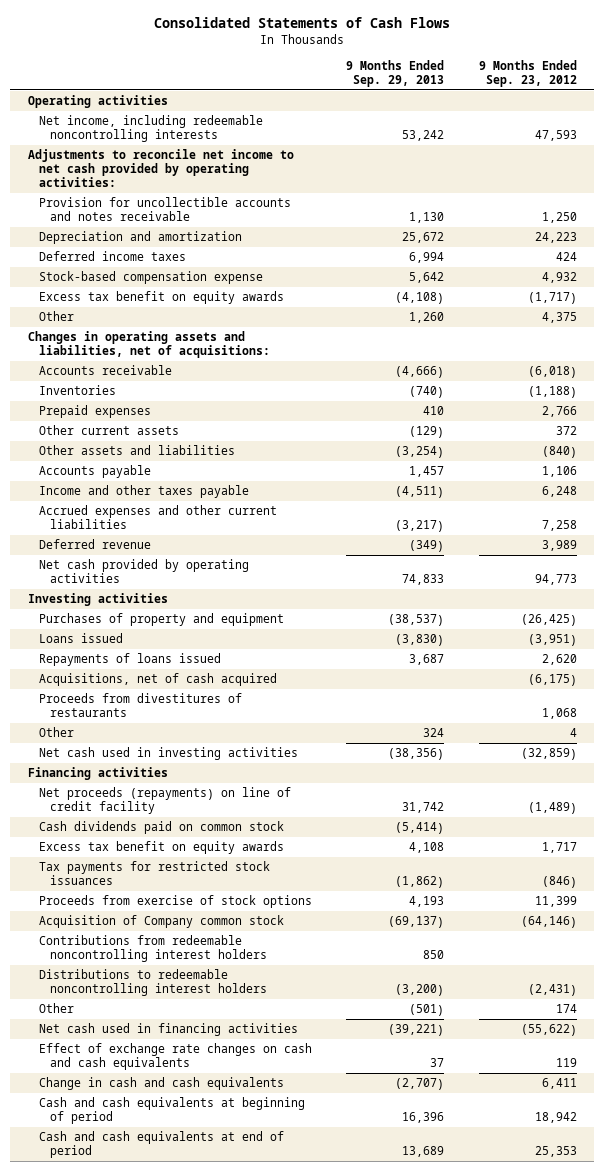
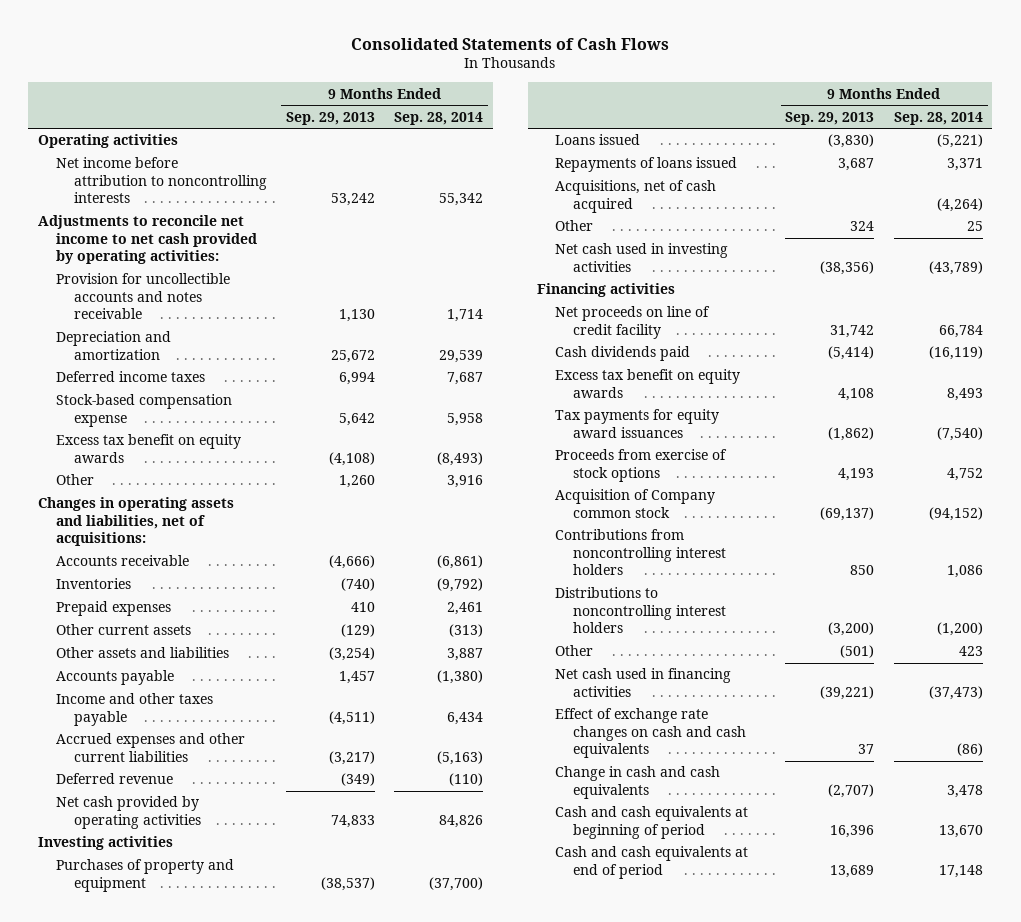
- | 9 Months Ended Sep. 29, 2013 | 9 Months Ended Sep. 23, 2012
+ | 9 Months Ended Sep. 29, 2013 | 9 Months Ended Sep. 28, 2014
- Net income, including redeemable noncontrolling interests | 53,242 | 47,593
+ Net income before attribution to noncontrolling interests | 53,242 | 55,342
- Proceeds from divestitures of restaurants | | 1,068
- Net proceeds (repayments) on line of credit facility | 31,742 | (1,489)
- Cash dividends paid on common stock | (5,414) |
+ Net proceeds on line of credit facility | 31,742 | 66,784
+ Cash dividends paid | (5,414) | (16,119)
- Tax payments for restricted stock issuances | (1,862) | (846)
+ Tax payments for equity award issuances | (1,862) | (7,540)
- Contributions from redeemable noncontrolling interest holders | 850 |
- Distributions to redeemable noncontrolling interest holders | (3,200) | (2,431)
+ Contributions from noncontrolling interest holders | 850 | 1,086
+ Distributions to noncontrolling interest holders | (3,200) | (1,200)

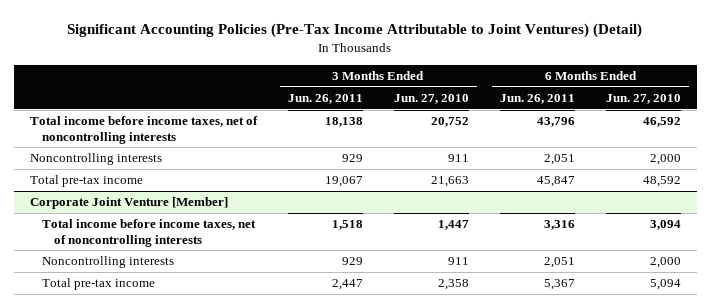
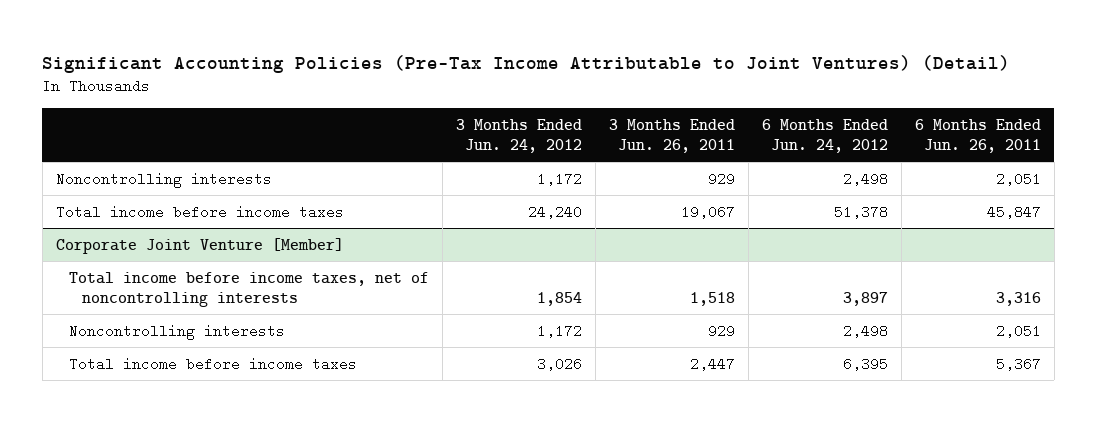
- | 3 Months Ended Jun. 26, 2011 | 3 Months Ended Jun. 27, 2010 | 6 Months Ended Jun. 26, 2011 | 6 Months Ended Jun. 27, 2010
+ | 3 Months Ended Jun. 24, 2012 | 3 Months Ended Jun. 26, 2011 | 6 Months Ended Jun. 24, 2012 | 6 Months Ended Jun. 26, 2011
- Total income before income taxes, net of noncontrolling interests | 18,138 | 20,752 | 43,796 | 46,592
- Total pre-tax income | 19,067 | 21,663 | 45,847 | 48,592
+ Total income before income taxes | 24,240 | 19,067 | 51,378 | 45,847
@ Corporate Joint Venture [Member]
- Total pre-tax income | 2,447 | 2,358 | 5,367 | 5,094
+ Total income before income taxes | 3,026 | 2,447 | 6,395 | 5,367

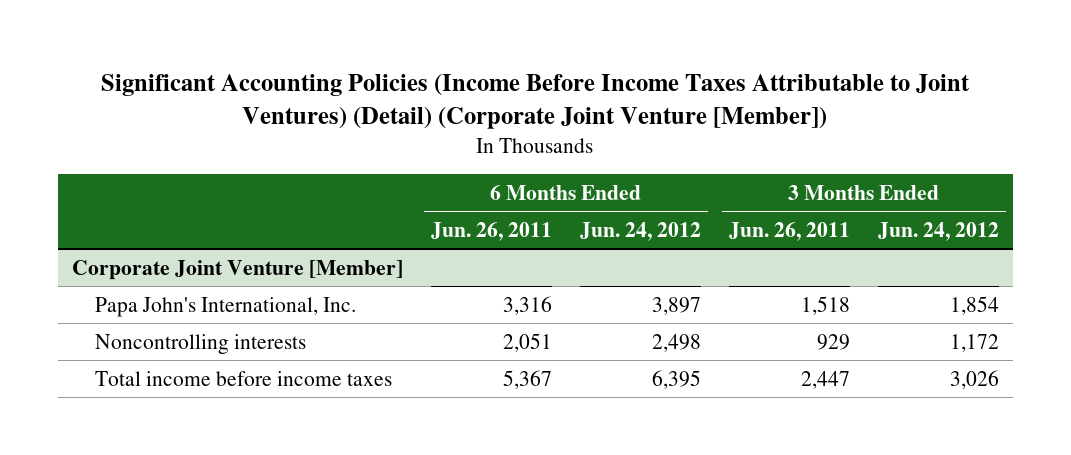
- Significant Accounting Policies (Pre-Tax Income Attributable to Joint Ventures) (Detail)
+ Significant Accounting Policies (Income Before Income Taxes Attributable to Joint Ventures) (Detail) (Corporate Joint Venture [Member])
- | 3 Months Ended Jun. 24, 2012 | 3 Months Ended Jun. 26, 2011 | 6 Months Ended Jun. 24, 2012 | 6 Months Ended Jun. 26, 2011
+ | 6 Months Ended Jun. 26, 2011 | 6 Months Ended Jun. 24, 2012 | 3 Months Ended Jun. 26, 2011 | 3 Months Ended Jun. 24, 2012
- Noncontrolling interests | 1,172 | 929 | 2,498 | 2,051
- Total income before income taxes | 24,240 | 19,067 | 51,378 | 45,847
@ Corporate Joint Venture [Member]
- Total income before income taxes, net of noncontrolling interests | 1,854 | 1,518 | 3,897 | 3,316
+ Papa John's International, Inc. | 3,316 | 3,897 | 1,518 | 1,854

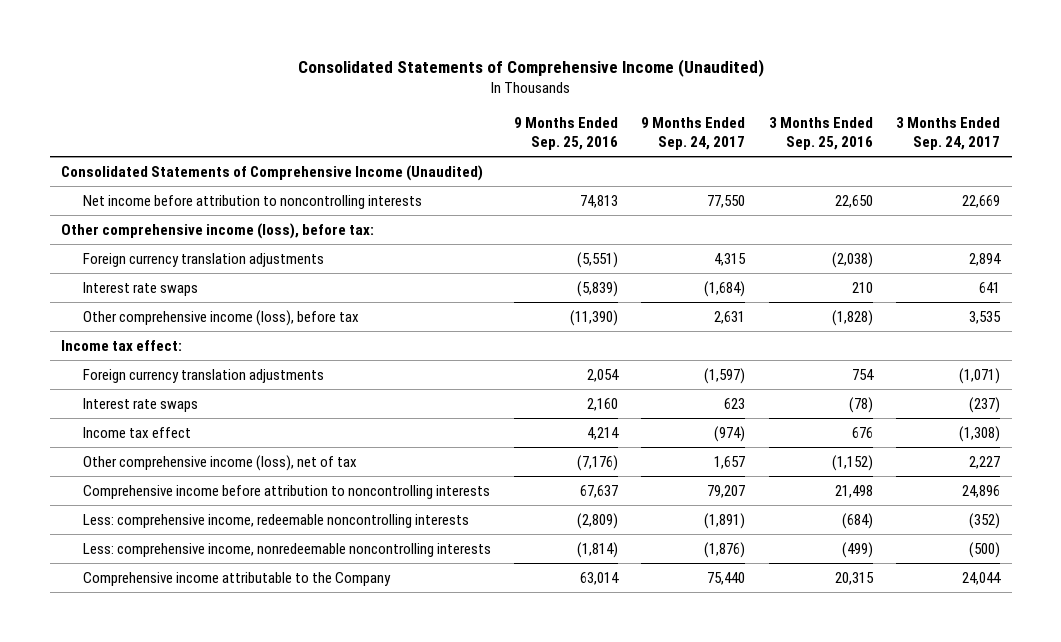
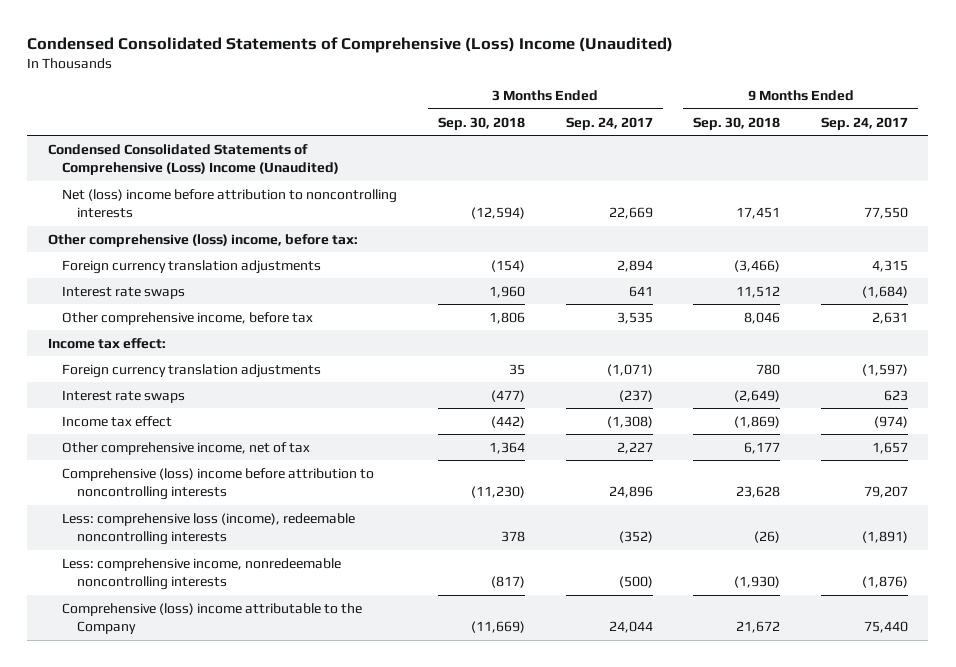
- Consolidated Statements of Comprehensive Income (Unaudited)
+ Condensed Consolidated Statements of Comprehensive (Loss) Income (Unaudited)
- | 9 Months Ended Sep. 25, 2016 | 9 Months Ended Sep. 24, 2017 | 3 Months Ended Sep. 25, 2016 | 3 Months Ended Sep. 24, 2017
+ | 3 Months Ended Sep. 30, 2018 | 3 Months Ended Sep. 24, 2017 | 9 Months Ended Sep. 30, 2018 | 9 Months Ended Sep. 24, 2017
- Consolidated Statements of Comprehensive Income (Unaudited)
- Net income before attribution to noncontrolling interests | 74,813 | 77,550 | 22,650 | 22,669
- Other comprehensive income (loss), before tax:
+ Condensed Consolidated Statements of Comprehensive (Loss) Income (Unaudited)
+ Net (loss) income before attribution to noncontrolling interests | (12,594) | 22,669 | 17,451 | 77,550
+ Other comprehensive (loss) income, before tax:
- Other comprehensive income (loss), before tax | (11,390) | 2,631 | (1,828) | 3,535
+ Other comprehensive income, before tax | 1,806 | 3,535 | 8,046 | 2,631
- Other comprehensive income (loss), net of tax | (7,176) | 1,657 | (1,152) | 2,227
- Comprehensive income before attribution to noncontrolling interests | 67,637 | 79,207 | 21,498 | 24,896
- Less: comprehensive income, redeemable noncontrolling interests | (2,809) | (1,891) | (684) | (352)
+ Other comprehensive income, net of tax | 1,364 | 2,227 | 6,177 | 1,657
+ Comprehensive (loss) income before attribution to noncontrolling interests | (11,230) | 24,896 | 23,628 | 79,207
+ Less: comprehensive loss (income), redeemable noncontrolling interests | 378 | (352) | (26) | (1,891)
- Comprehensive income attributable to the Company | 63,014 | 75,440 | 20,315 | 24,044
+ Comprehensive (loss) income attributable to the Company | (11,669) | 24,044 | 21,672 | 75,440

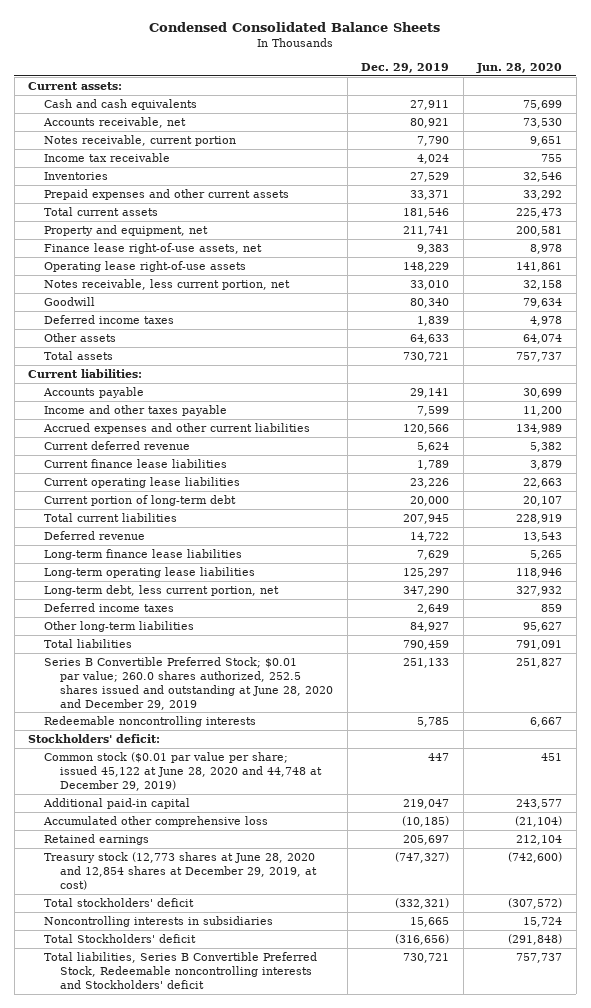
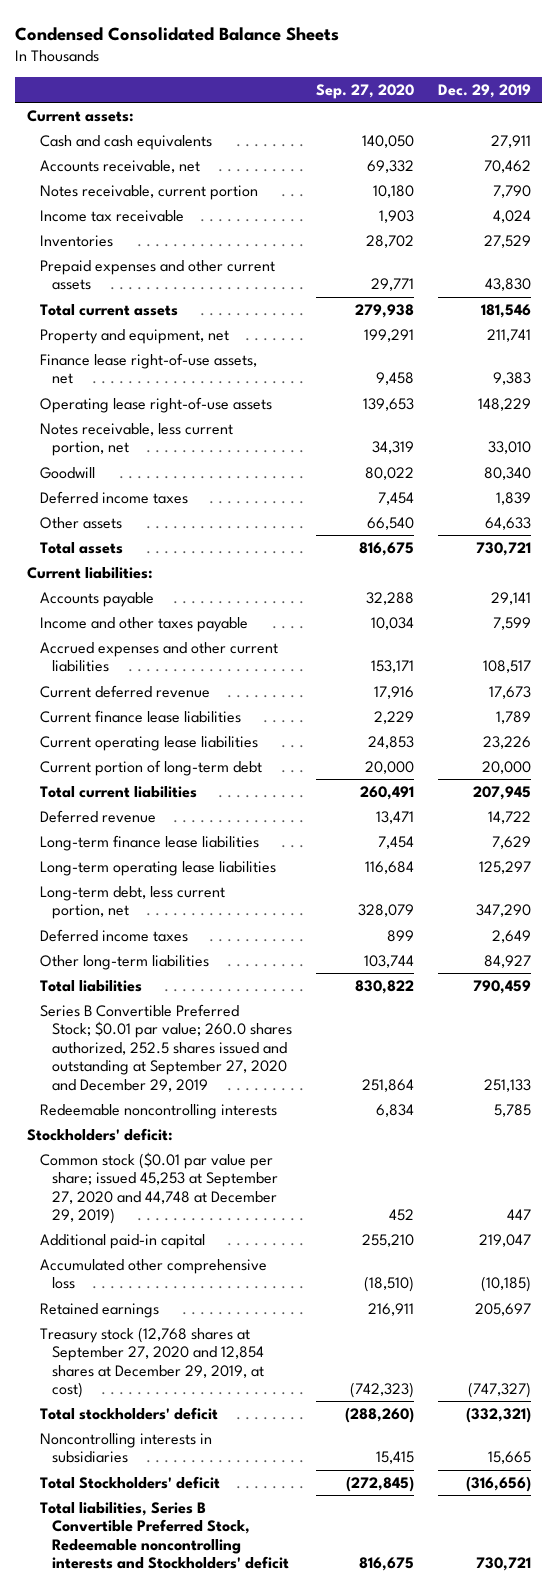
- | Dec. 29, 2019 | Jun. 28, 2020
+ | Sep. 27, 2020 | Dec. 29, 2019
- Accounts receivable, net | 80,921 | 73,530
+ Accounts receivable, net | 69,332 | 70,462
- Prepaid expenses and other current assets | 33,371 | 33,292
+ Prepaid expenses and other current assets | 29,771 | 43,830
- Accrued expenses and other current liabilities | 120,566 | 134,989
- Current deferred revenue | 5,624 | 5,382
+ Accrued expenses and other current liabilities | 153,171 | 108,517
+ Current deferred revenue | 17,916 | 17,673
- Series B Convertible Preferred Stock; $0.01 par value; 260.0 shares authorized, 252.5 shares issued and outstanding at June 28, 2020 and December 29, 2019 | 251,133 | 251,827
+ Series B Convertible Preferred Stock; $0.01 par value; 260.0 shares authorized, 252.5 shares issued and outstanding at September 27, 2020 and December 29, 2019 | 251,864 | 251,133
- Common stock ($0.01 par value per share; issued 45,122 at June 28, 2020 and 44,748 at December 29, 2019) | 447 | 451
+ Common stock ($0.01 par value per share; issued 45,253 at September 27, 2020 and 44,748 at December 29, 2019) | 452 | 447
- Treasury stock (12,773 shares at June 28, 2020 and 12,854 shares at December 29, 2019, at cost) | (747,327) | (742,600)
+ Treasury stock (12,768 shares at September 27, 2020 and 12,854 shares at December 29, 2019, at cost) | (742,323) | (747,327)

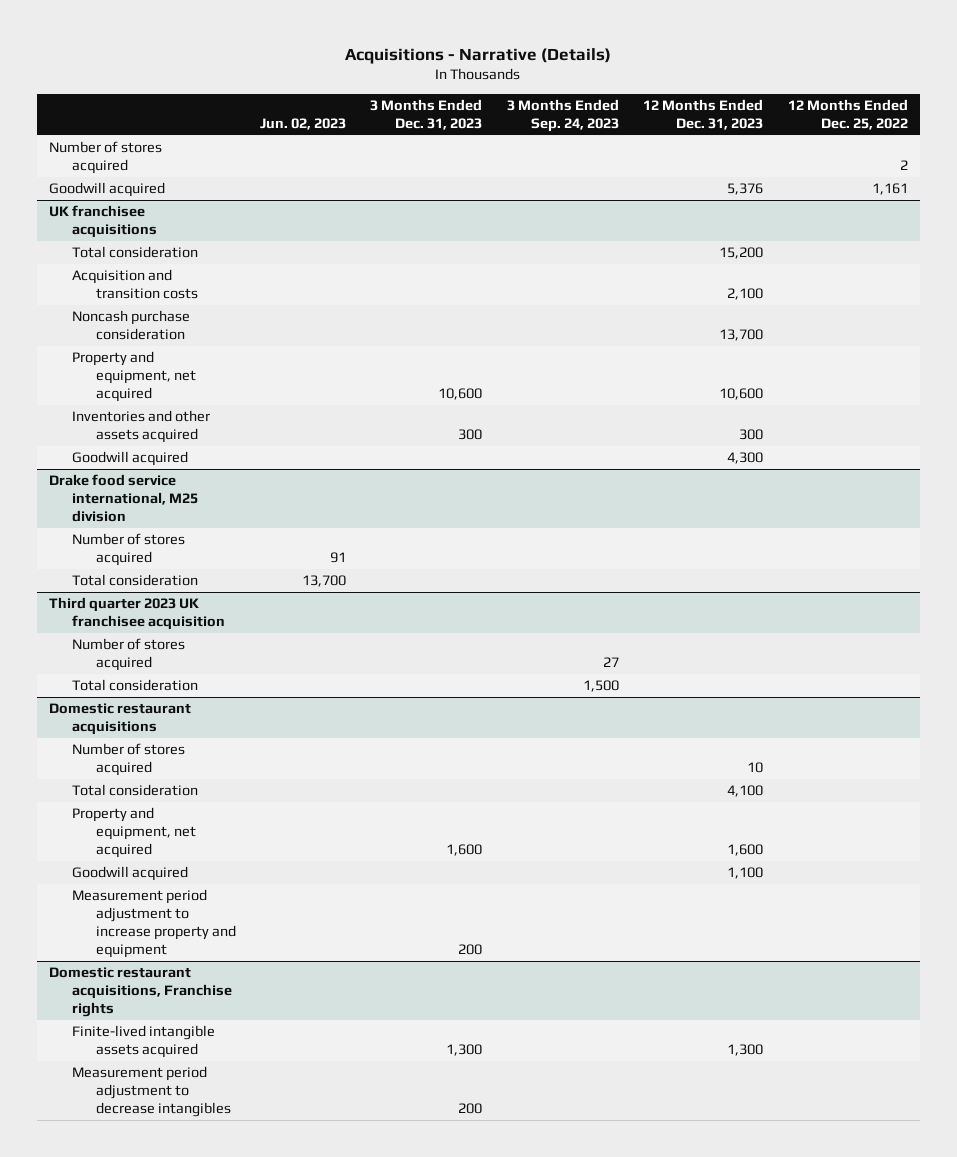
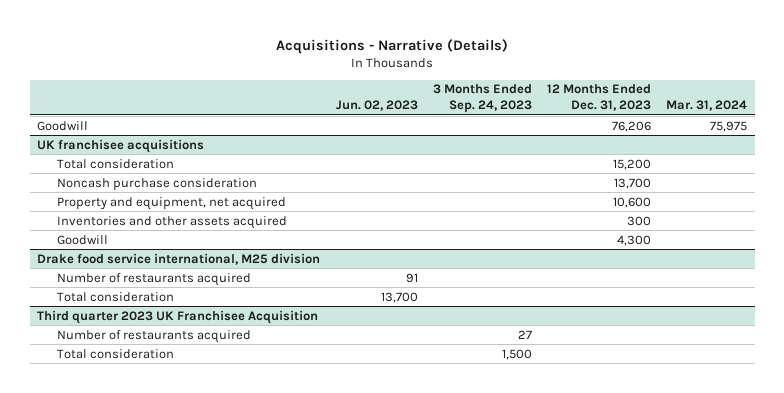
- | Jun. 02, 2023 | 3 Months Ended Dec. 31, 2023 | 3 Months Ended Sep. 24, 2023 | 12 Months Ended Dec. 31, 2023 | 12 Months Ended Dec. 25, 2022
+ | Jun. 02, 2023 | 3 Months Ended Sep. 24, 2023 | 12 Months Ended Dec. 31, 2023 | Mar. 31, 2024
- Number of stores acquired | | | | | 2
- Goodwill acquired | | | | 5,376 | 1,161
+ Goodwill | | | 76,206 | 75,975
@ UK franchisee acquisitions
- Acquisition and transition costs | | | | 2,100 |
- Goodwill acquired | | | | 4,300 |
+ Goodwill | | | 4,300 |
@ Drake food service international, M25 division
- Number of stores acquired | 91 | | | |
+ Number of restaurants acquired | 91 | | |
- Third quarter 2023 UK franchisee acquisition
- Number of stores acquired | | | 27 | |
+ Third quarter 2023 UK Franchisee Acquisition
+ Number of restaurants acquired | | 27 | |
- Domestic restaurant acquisitions
- Number of stores acquired | | | | 10 |
- Total consideration | | | | 4,100 |
- Property and equipment, net acquired | | 1,600 | | 1,600 |
- Goodwill acquired | | | | 1,100 |
- Measurement period adjustment to increase property and equipment | | 200 | | |
- Domestic restaurant acquisitions, Franchise rights
- Finite-lived intangible assets acquired | | 1,300 | | 1,300 |
- Measurement period adjustment to decrease intangibles | | 200 | | |

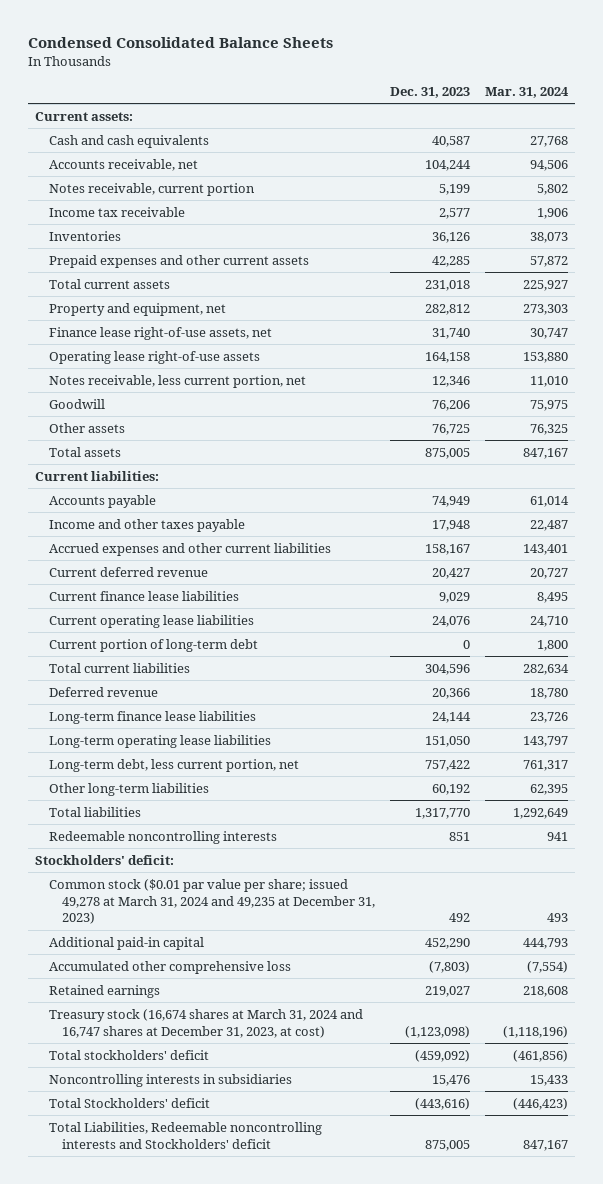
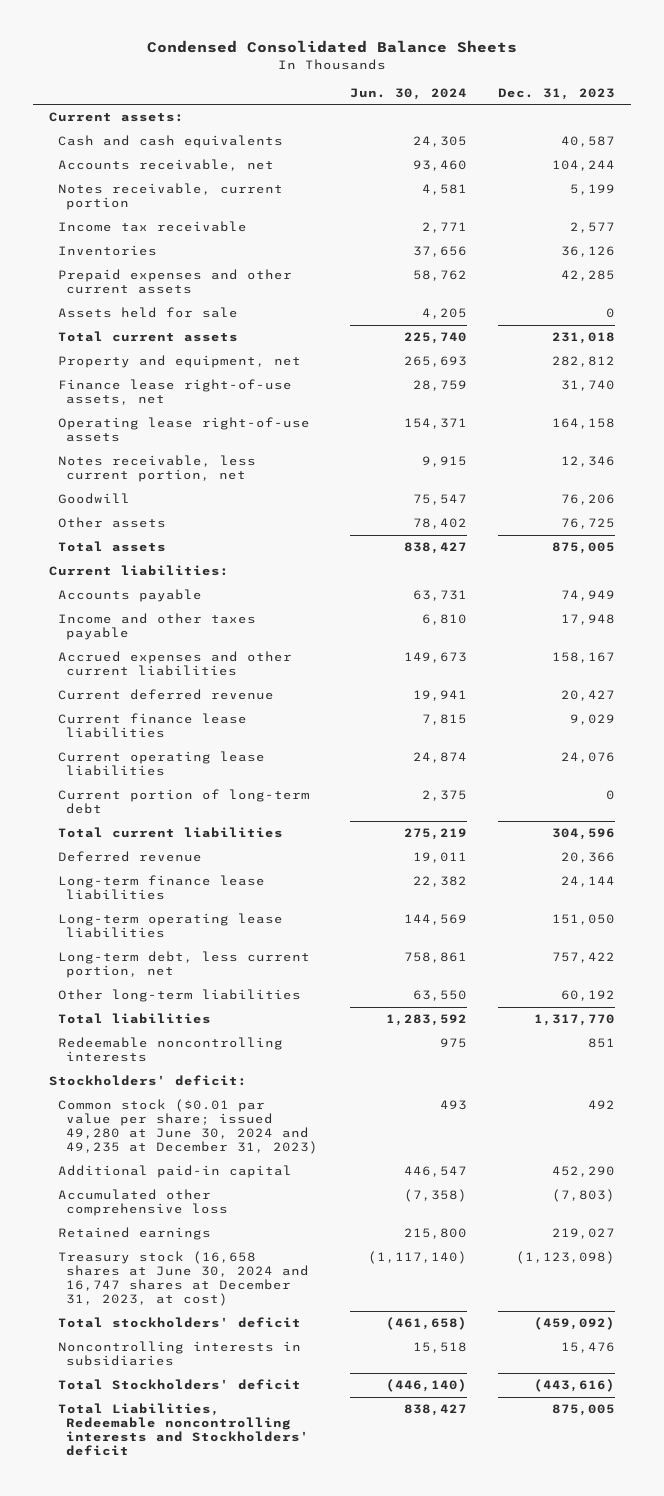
- | Dec. 31, 2023 | Mar. 31, 2024
+ | Jun. 30, 2024 | Dec. 31, 2023
+ Assets held for sale | 4,205 | 0
- Common stock ($0.01 par value per share; issued 49,278 at March 31, 2024 and 49,235 at December 31, 2023) | 492 | 493
+ Common stock ($0.01 par value per share; issued 49,280 at June 30, 2024 and 49,235 at December 31, 2023) | 493 | 492
- Treasury stock (16,674 shares at March 31, 2024 and 16,747 shares at December 31, 2023, at cost) | (1,123,098) | (1,118,196)
+ Treasury stock (16,658 shares at June 30, 2024 and 16,747 shares at December 31, 2023, at cost) | (1,117,140) | (1,123,098)

